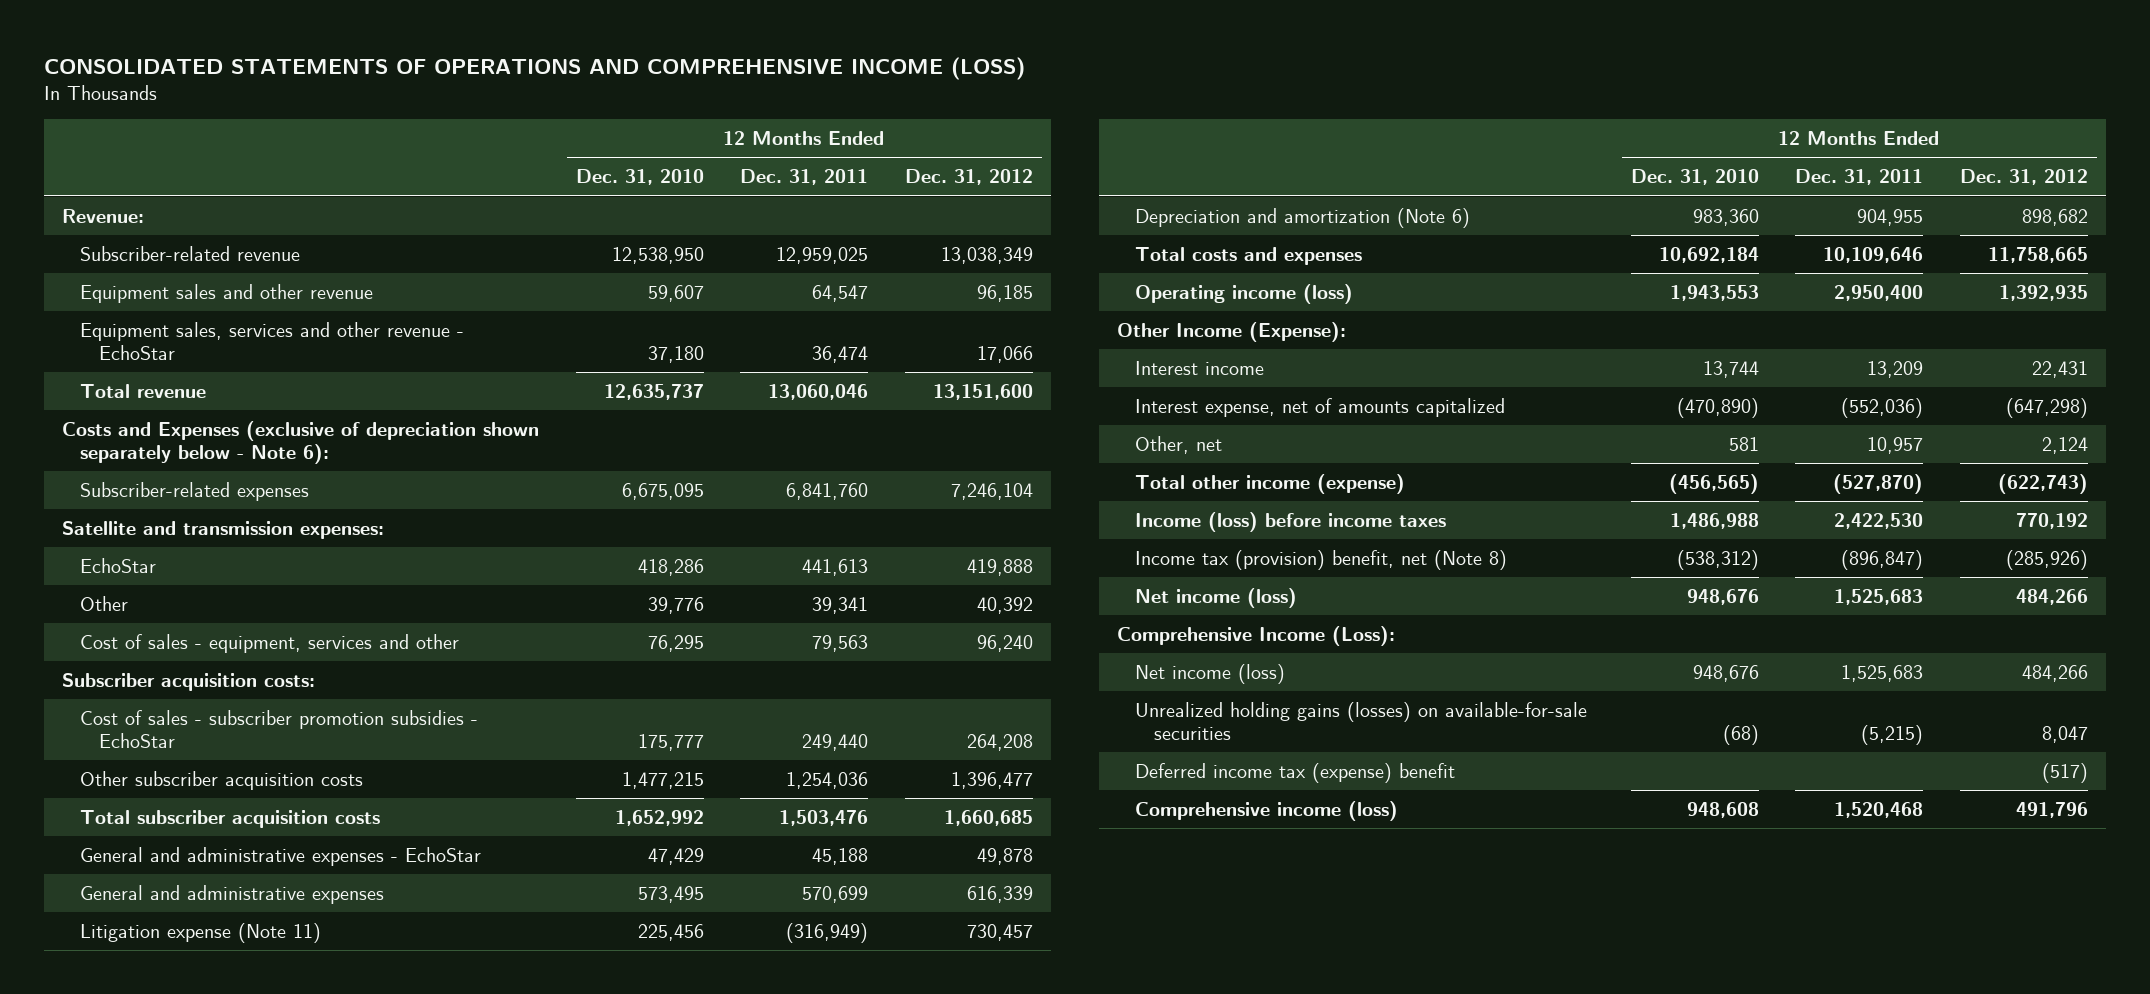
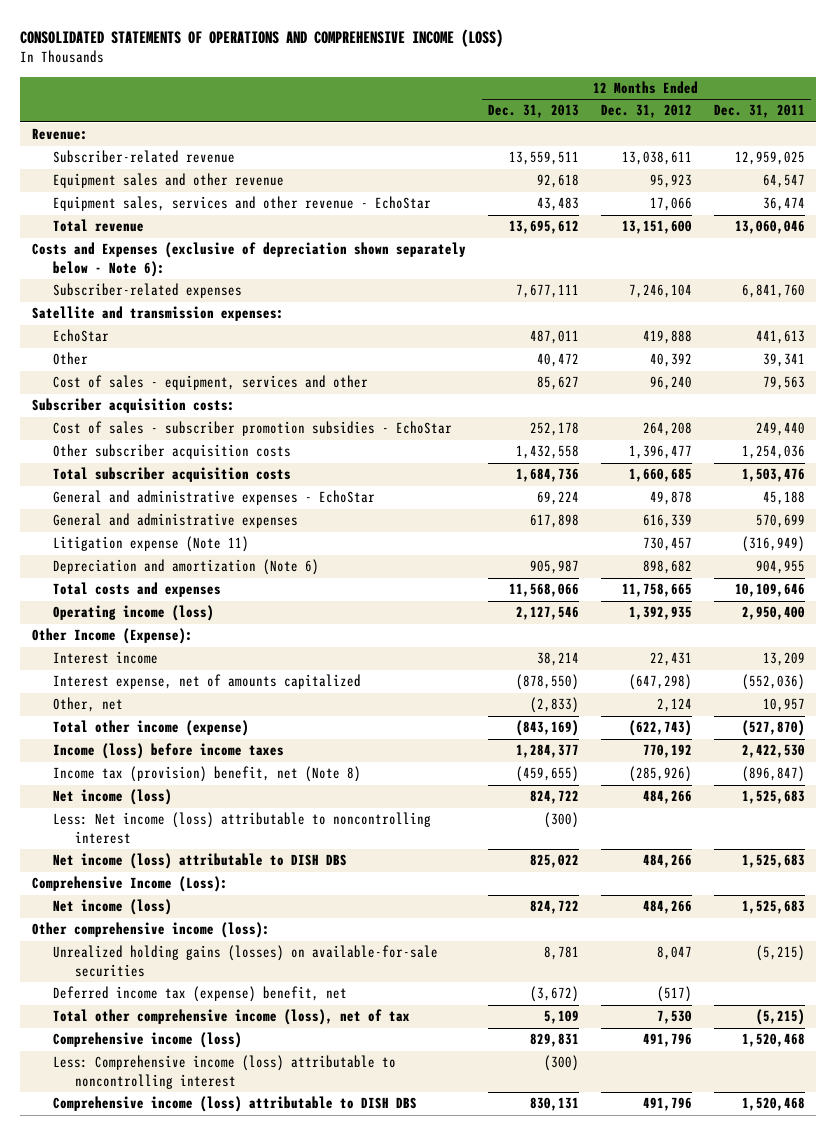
- | 12 Months Ended Dec. 31, 2010 | 12 Months Ended Dec. 31, 2011 | 12 Months Ended Dec. 31, 2012
+ | 12 Months Ended Dec. 31, 2013 | 12 Months Ended Dec. 31, 2012 | 12 Months Ended Dec. 31, 2011
- Subscriber-related revenue | 12,538,950 | 12,959,025 | 13,038,349
- Equipment sales and other revenue | 59,607 | 64,547 | 96,185
+ Subscriber-related revenue | 13,559,511 | 13,038,611 | 12,959,025
+ Equipment sales and other revenue | 92,618 | 95,923 | 64,547
+ Less: Net income (loss) attributable to noncontrolling interest | (300) | |
+ Net income (loss) attributable to DISH DBS | 825,022 | 484,266 | 1,525,683
+ Other comprehensive income (loss):
- Deferred income tax (expense) benefit | | | (517)
+ Deferred income tax (expense) benefit, net | (3,672) | (517) |
+ Total other comprehensive income (loss), net of tax | 5,109 | 7,530 | (5,215)
+ Less: Comprehensive income (loss) attributable to noncontrolling interest | (300) | |
+ Comprehensive income (loss) attributable to DISH DBS | 830,131 | 491,796 | 1,520,468

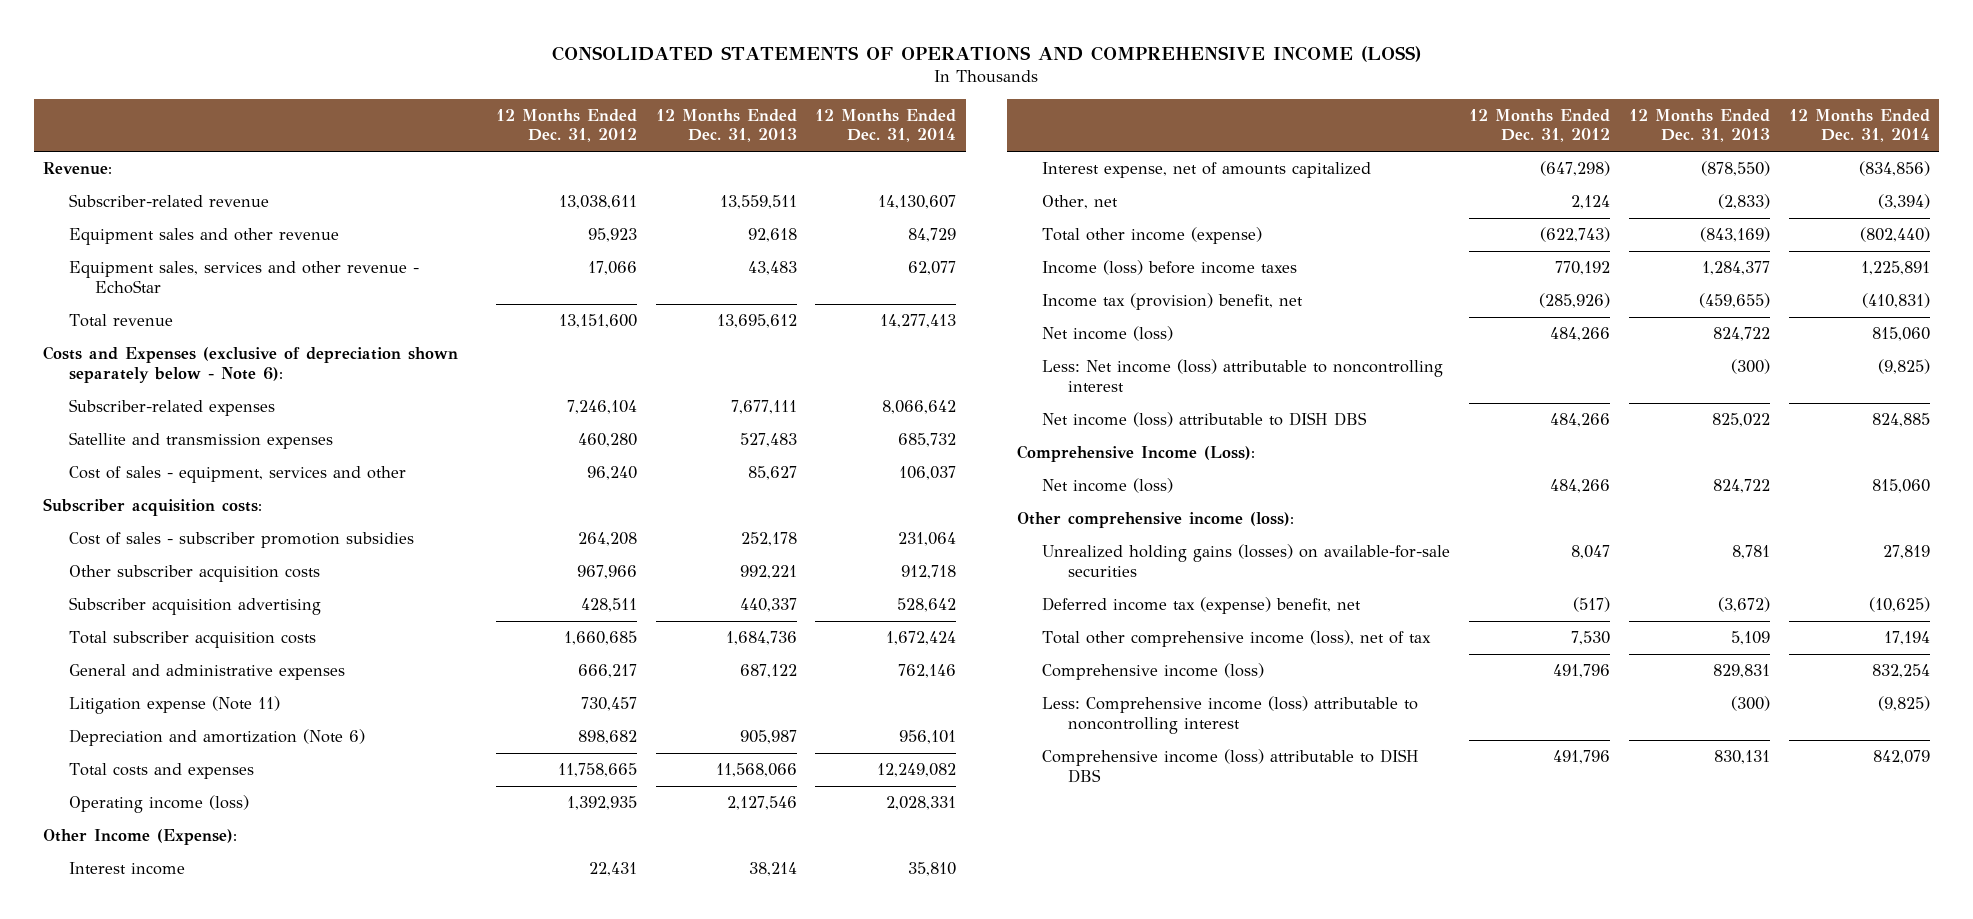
- | 12 Months Ended Dec. 31, 2013 | 12 Months Ended Dec. 31, 2012 | 12 Months Ended Dec. 31, 2011
+ | 12 Months Ended Dec. 31, 2012 | 12 Months Ended Dec. 31, 2013 | 12 Months Ended Dec. 31, 2014
- Satellite and transmission expenses:
- EchoStar | 487,011 | 419,888 | 441,613
- Other | 40,472 | 40,392 | 39,341
+ Satellite and transmission expenses | 460,280 | 527,483 | 685,732
- Cost of sales - subscriber promotion subsidies - EchoStar | 252,178 | 264,208 | 249,440
- Other subscriber acquisition costs | 1,432,558 | 1,396,477 | 1,254,036
+ Cost of sales - subscriber promotion subsidies | 264,208 | 252,178 | 231,064
+ Other subscriber acquisition costs | 967,966 | 992,221 | 912,718
+ Subscriber acquisition advertising | 428,511 | 440,337 | 528,642
- General and administrative expenses - EchoStar | 69,224 | 49,878 | 45,188
- General and administrative expenses | 617,898 | 616,339 | 570,699
+ General and administrative expenses | 666,217 | 687,122 | 762,146
- Income tax (provision) benefit, net (Note 8) | (459,655) | (285,926) | (896,847)
+ Income tax (provision) benefit, net | (285,926) | (459,655) | (410,831)

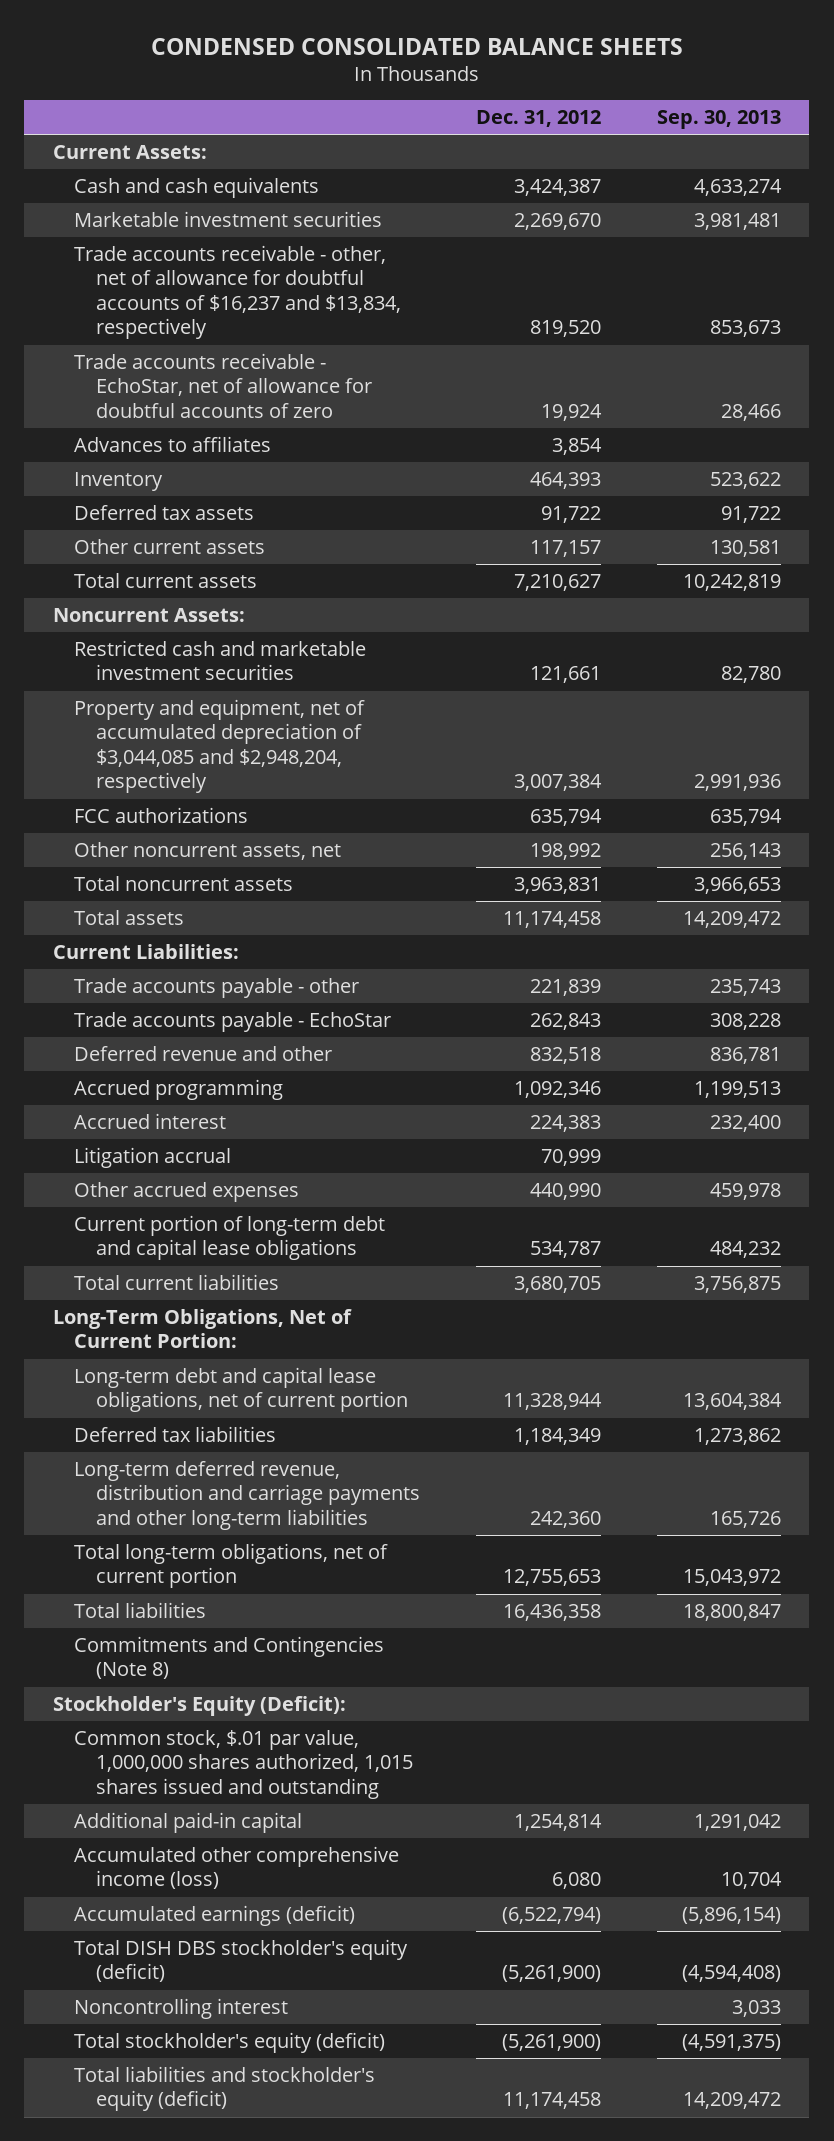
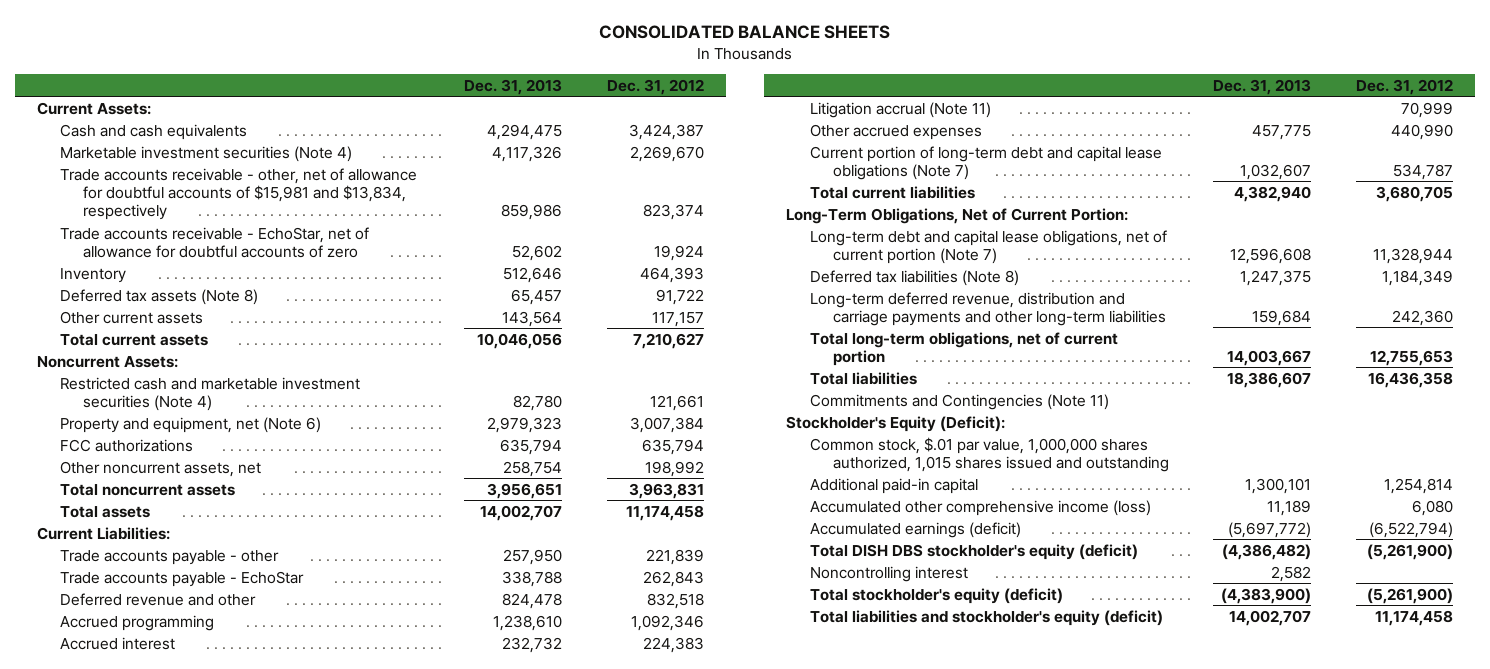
- CONDENSED CONSOLIDATED BALANCE SHEETS
+ CONSOLIDATED BALANCE SHEETS
- | Dec. 31, 2012 | Sep. 30, 2013
+ | Dec. 31, 2013 | Dec. 31, 2012
- Marketable investment securities | 2,269,670 | 3,981,481
- Trade accounts receivable - other, net of allowance for doubtful accounts of $16,237 and $13,834, respectively | 819,520 | 853,673
+ Marketable investment securities (Note 4) | 4,117,326 | 2,269,670
+ Trade accounts receivable - other, net of allowance for doubtful accounts of $15,981 and $13,834, respectively | 859,986 | 823,374
- Advances to affiliates | 3,854 |
- Deferred tax assets | 91,722 | 91,722
+ Deferred tax assets (Note 8) | 65,457 | 91,722
- Restricted cash and marketable investment securities | 121,661 | 82,780
- Property and equipment, net of accumulated depreciation of $3,044,085 and $2,948,204, respectively | 3,007,384 | 2,991,936
+ Restricted cash and marketable investment securities (Note 4) | 82,780 | 121,661
+ Property and equipment, net (Note 6) | 2,979,323 | 3,007,384
- Litigation accrual | 70,999 |
+ Litigation accrual (Note 11) | | 70,999
- Current portion of long-term debt and capital lease obligations | 534,787 | 484,232
+ Current portion of long-term debt and capital lease obligations (Note 7) | 1,032,607 | 534,787
- Long-term debt and capital lease obligations, net of current portion | 11,328,944 | 13,604,384
- Deferred tax liabilities | 1,184,349 | 1,273,862
+ Long-term debt and capital lease obligations, net of current portion (Note 7) | 12,596,608 | 11,328,944
+ Deferred tax liabilities (Note 8) | 1,247,375 | 1,184,349
- Commitments and Contingencies (Note 8)
+ Commitments and Contingencies (Note 11)

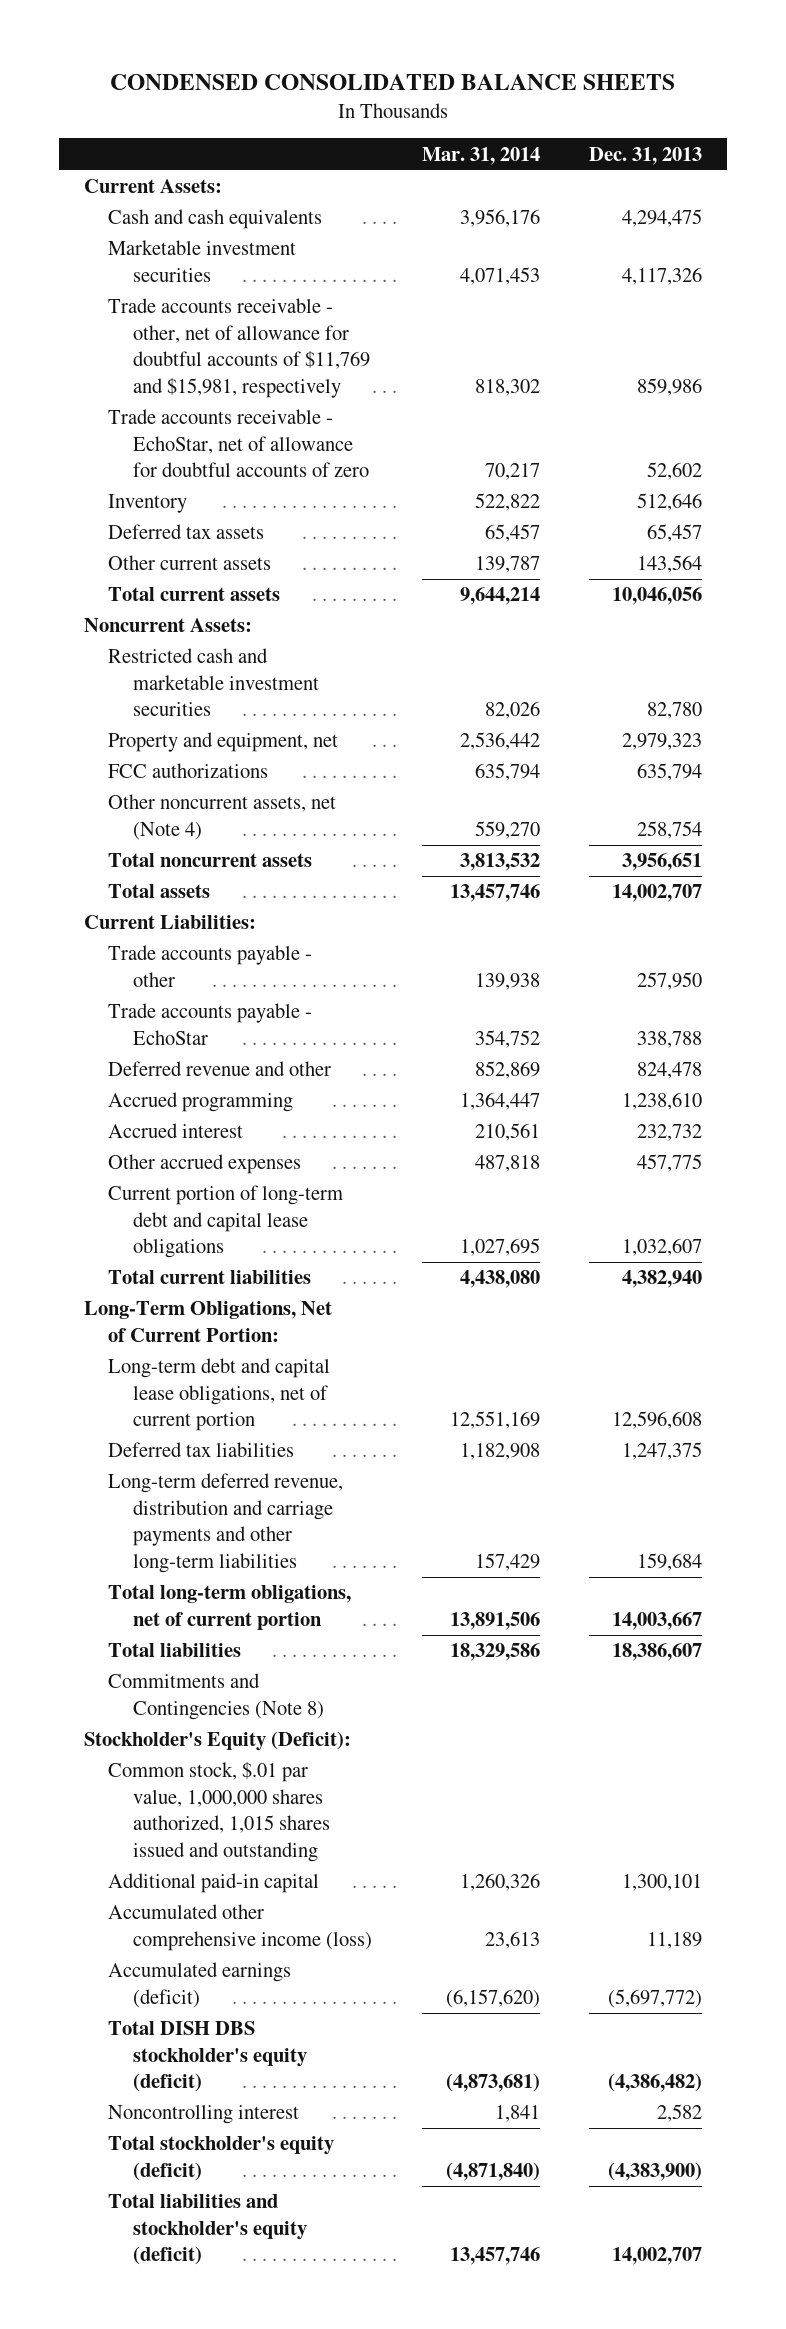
- CONSOLIDATED BALANCE SHEETS
+ CONDENSED CONSOLIDATED BALANCE SHEETS
- | Dec. 31, 2013 | Dec. 31, 2012
+ | Mar. 31, 2014 | Dec. 31, 2013
- Marketable investment securities (Note 4) | 4,117,326 | 2,269,670
- Trade accounts receivable - other, net of allowance for doubtful accounts of $15,981 and $13,834, respectively | 859,986 | 823,374
+ Marketable investment securities | 4,071,453 | 4,117,326
+ Trade accounts receivable - other, net of allowance for doubtful accounts of $11,769 and $15,981, respectively | 818,302 | 859,986
- Deferred tax assets (Note 8) | 65,457 | 91,722
+ Deferred tax assets | 65,457 | 65,457
- Restricted cash and marketable investment securities (Note 4) | 82,780 | 121,661
- Property and equipment, net (Note 6) | 2,979,323 | 3,007,384
+ Restricted cash and marketable investment securities | 82,026 | 82,780
+ Property and equipment, net | 2,536,442 | 2,979,323
- Other noncurrent assets, net | 258,754 | 198,992
+ Other noncurrent assets, net (Note 4) | 559,270 | 258,754
- Litigation accrual (Note 11) | | 70,999
- Current portion of long-term debt and capital lease obligations (Note 7) | 1,032,607 | 534,787
+ Current portion of long-term debt and capital lease obligations | 1,027,695 | 1,032,607
- Long-term debt and capital lease obligations, net of current portion (Note 7) | 12,596,608 | 11,328,944
- Deferred tax liabilities (Note 8) | 1,247,375 | 1,184,349
+ Long-term debt and capital lease obligations, net of current portion | 12,551,169 | 12,596,608
+ Deferred tax liabilities | 1,182,908 | 1,247,375
- Commitments and Contingencies (Note 11)
+ Commitments and Contingencies (Note 8)

